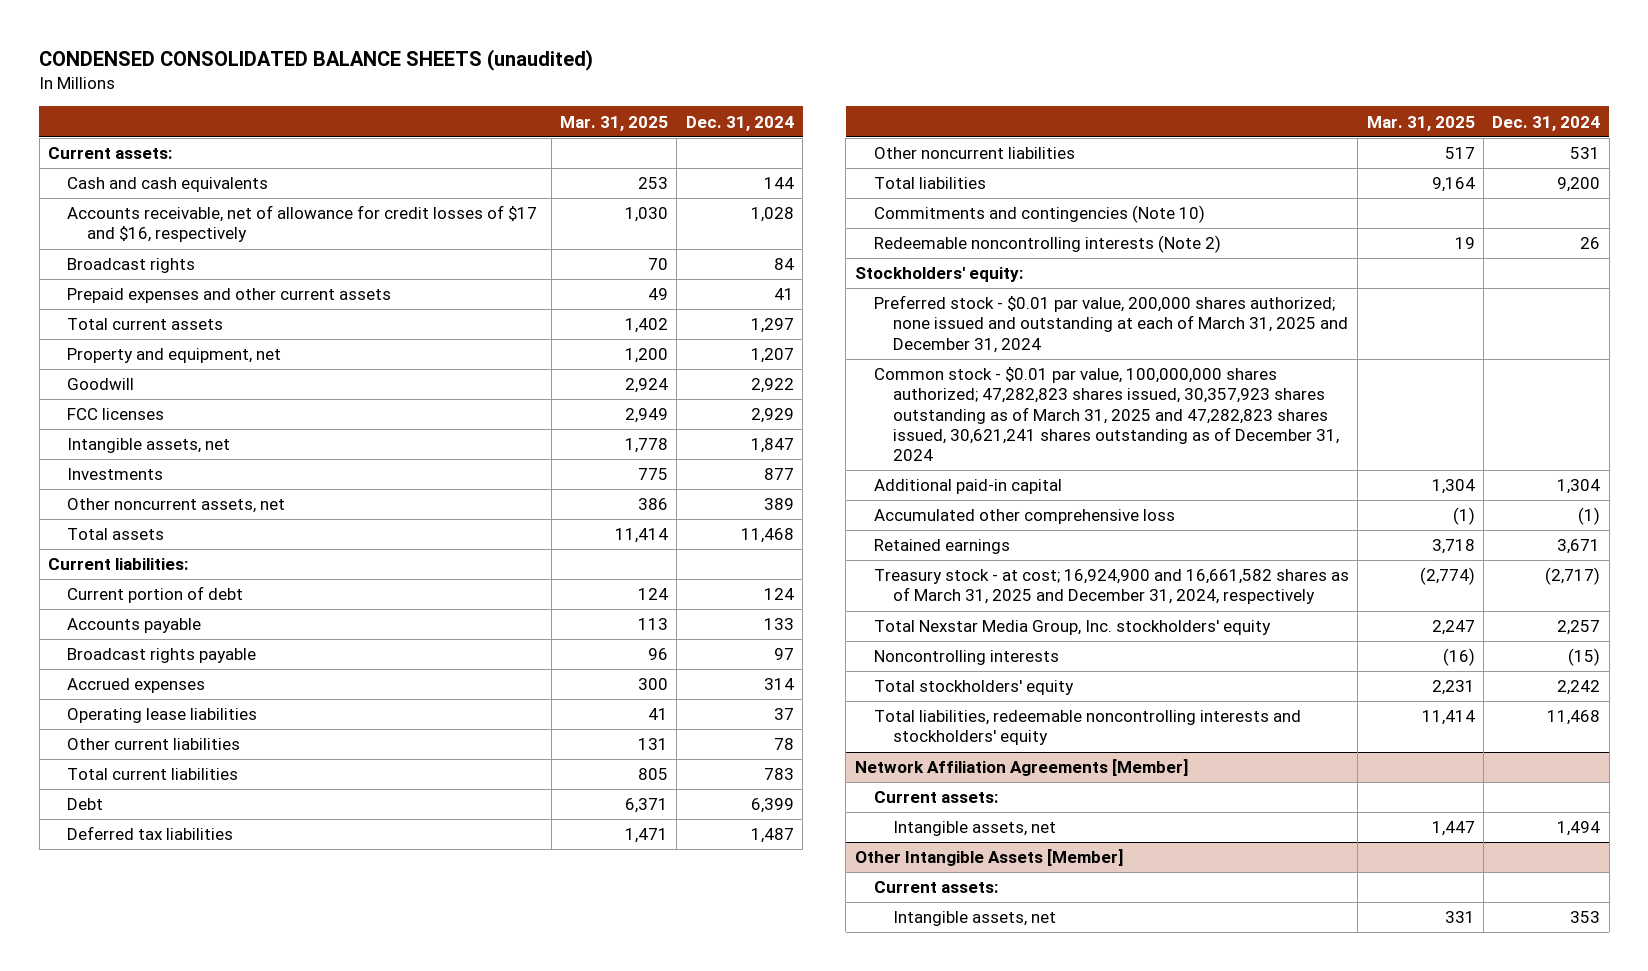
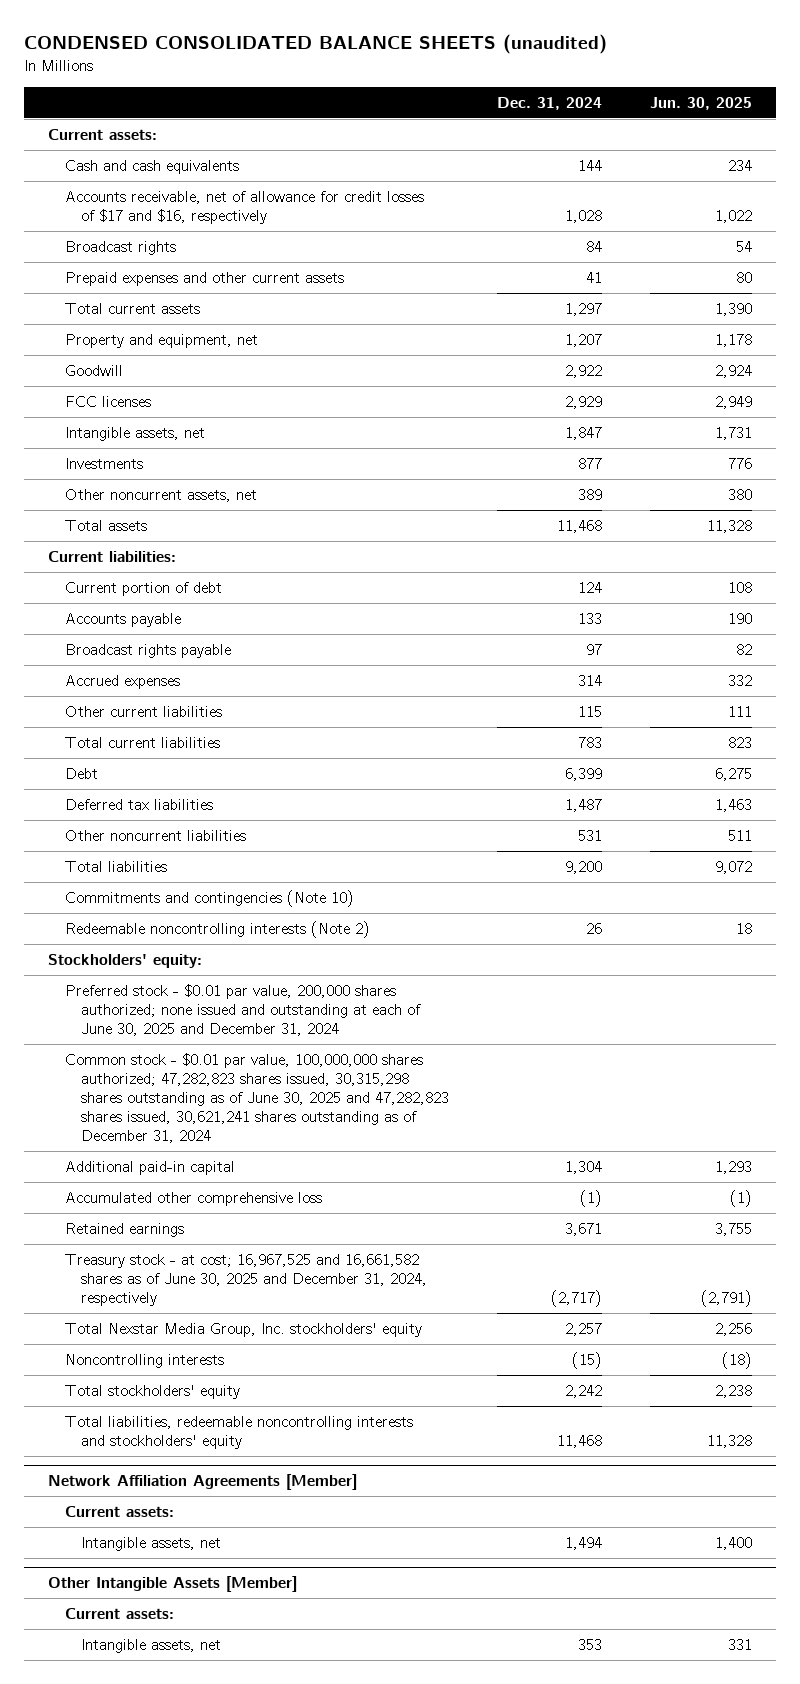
- | Mar. 31, 2025 | Dec. 31, 2024
+ | Dec. 31, 2024 | Jun. 30, 2025
- Operating lease liabilities | 41 | 37
- Other current liabilities | 131 | 78
+ Other current liabilities | 115 | 111
- Preferred stock - $0.01 par value, 200,000 shares authorized; none issued and outstanding at each of March 31, 2025 and December 31, 2024
- Common stock - $0.01 par value, 100,000,000 shares authorized; 47,282,823 shares issued, 30,357,923 shares outstanding as of March 31, 2025 and 47,282,823 shares issued, 30,621,241 shares outstanding as of December 31, 2024
+ Preferred stock - $0.01 par value, 200,000 shares authorized; none issued and outstanding at each of June 30, 2025 and December 31, 2024
+ Common stock - $0.01 par value, 100,000,000 shares authorized; 47,282,823 shares issued, 30,315,298 shares outstanding as of June 30, 2025 and 47,282,823 shares issued, 30,621,241 shares outstanding as of December 31, 2024
- Treasury stock - at cost; 16,924,900 and 16,661,582 shares as of March 31, 2025 and December 31, 2024, respectively | (2,774) | (2,717)
+ Treasury stock - at cost; 16,967,525 and 16,661,582 shares as of June 30, 2025 and December 31, 2024, respectively | (2,717) | (2,791)

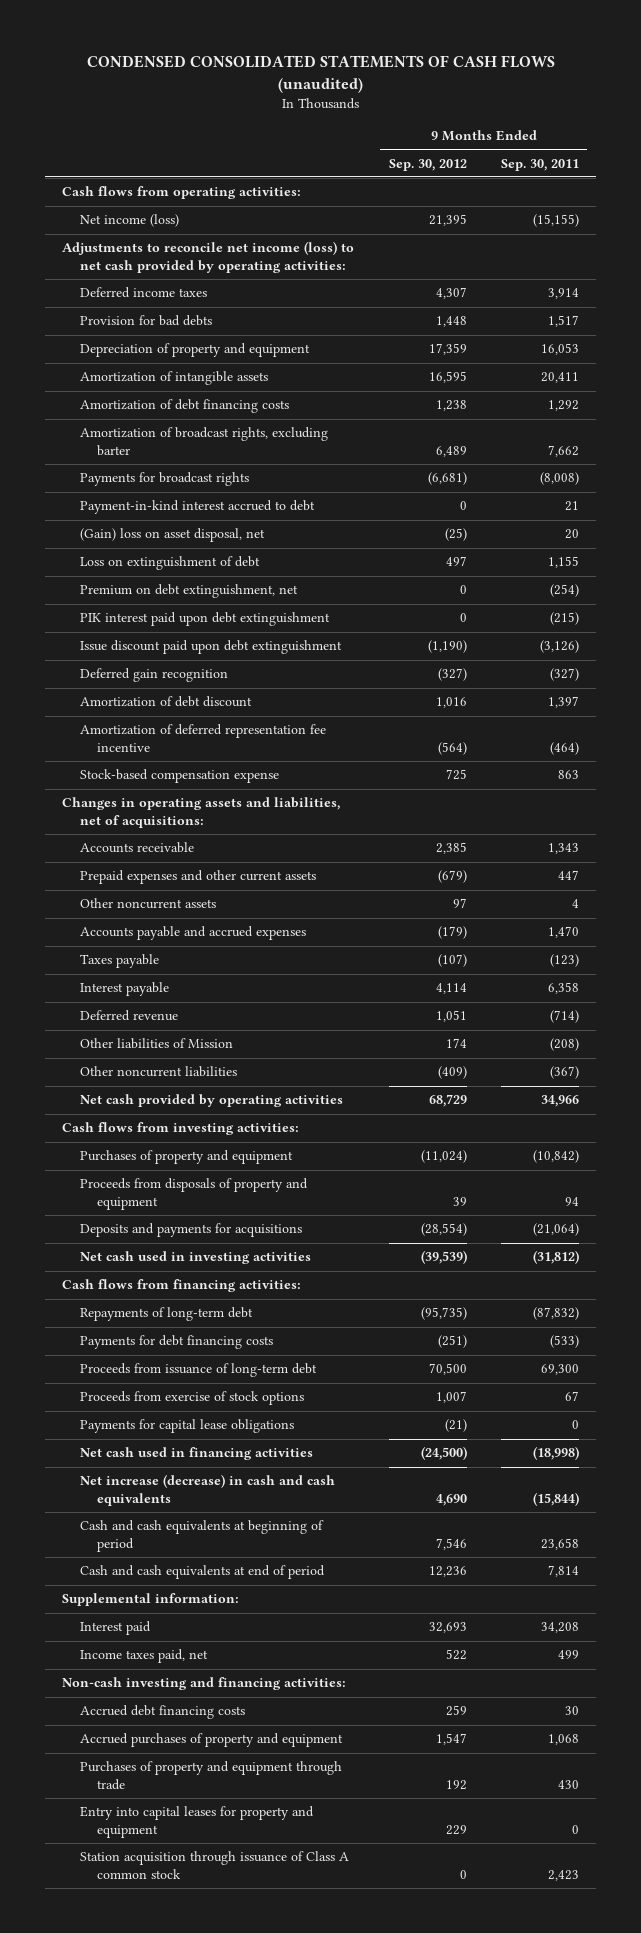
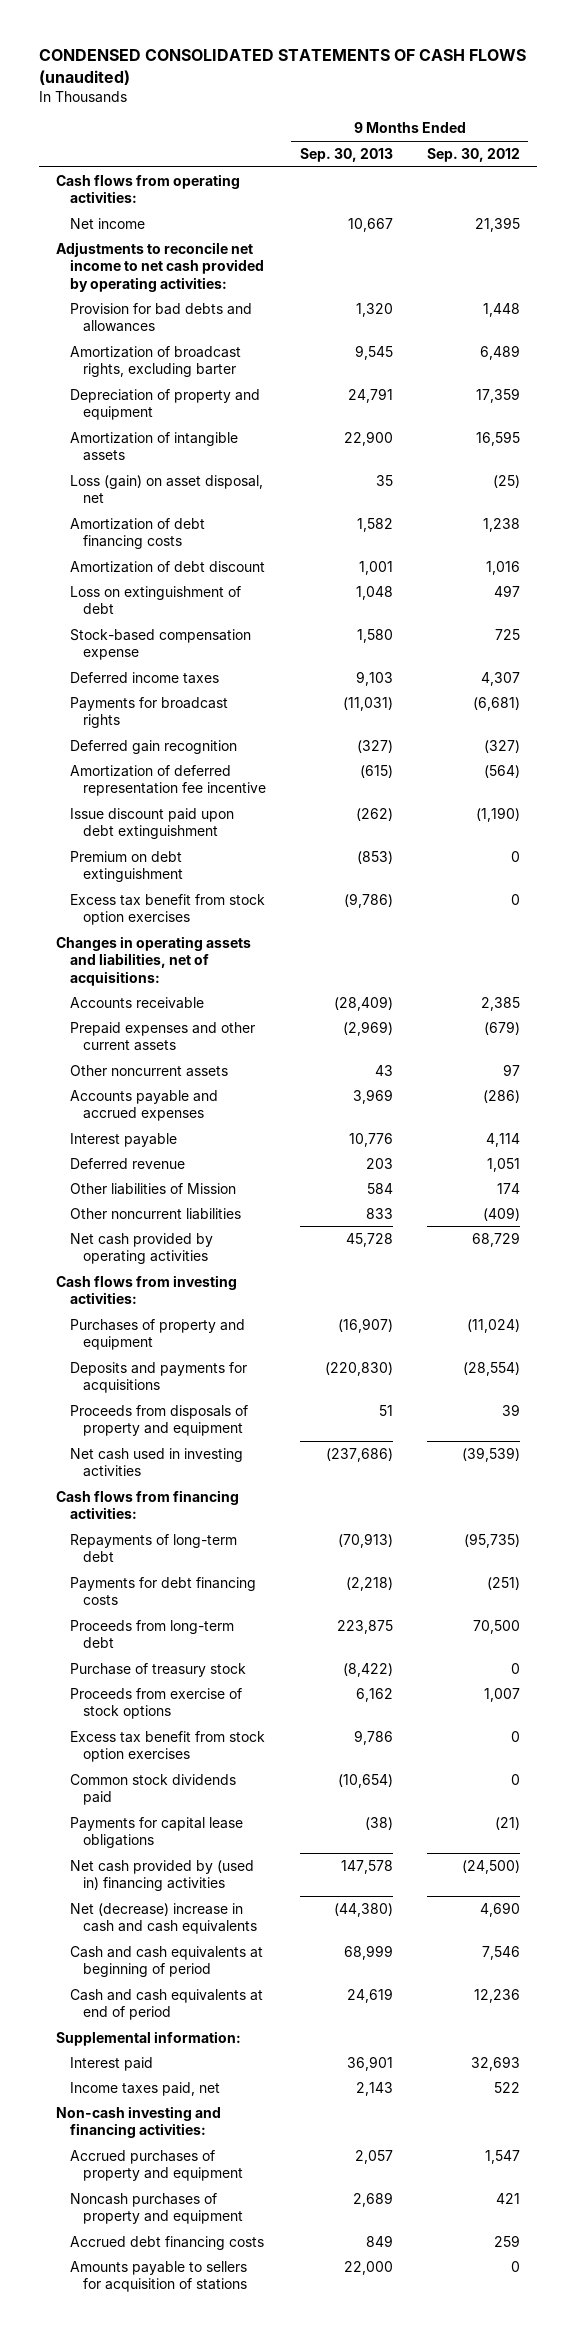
- | 9 Months Ended Sep. 30, 2012 | 9 Months Ended Sep. 30, 2011
+ | 9 Months Ended Sep. 30, 2013 | 9 Months Ended Sep. 30, 2012
- Net income (loss) | 21,395 | (15,155)
- Adjustments to reconcile net income (loss) to net cash provided by operating activities:
- Provision for bad debts | 1,448 | 1,517
+ Net income | 10,667 | 21,395
+ Adjustments to reconcile net income to net cash provided by operating activities:
+ Provision for bad debts and allowances | 1,320 | 1,448
moved up: Amortization of broadcast rights, excluding barter | 9,545 | 6,489
+ Loss (gain) on asset disposal, net | 35 | (25)
- Payment-in-kind interest accrued to debt | 0 | 21
- (Gain) loss on asset disposal, net | (25) | 20
moved up: Amortization of debt discount | 1,001 | 1,016
- Premium on debt extinguishment, net | 0 | (254)
- PIK interest paid upon debt extinguishment | 0 | (215)
moved up: Stock-based compensation expense | 1,580 | 725
moved down: Deferred income taxes | 9,103 | 4,307
moved down: Payments for broadcast rights | (11,031) | (6,681)
moved down: Issue discount paid upon debt extinguishment | (262) | (1,190)
+ Premium on debt extinguishment | (853) | 0
+ Excess tax benefit from stock option exercises | (9,786) | 0
- Accounts payable and accrued expenses | (179) | 1,470
- Taxes payable | (107) | (123)
+ Accounts payable and accrued expenses | 3,969 | (286)
moved down: Proceeds from disposals of property and equipment | 51 | 39
- Proceeds from issuance of long-term debt | 70,500 | 69,300
+ Proceeds from long-term debt | 223,875 | 70,500
+ Purchase of treasury stock | (8,422) | 0
+ Excess tax benefit from stock option exercises | 9,786 | 0
+ Common stock dividends paid | (10,654) | 0
- Net cash used in financing activities | (24,500) | (18,998)
- Net increase (decrease) in cash and cash equivalents | 4,690 | (15,844)
+ Net cash provided by (used in) financing activities | 147,578 | (24,500)
+ Net (decrease) increase in cash and cash equivalents | (44,380) | 4,690
- Purchases of property and equipment through trade | 192 | 430
- Entry into capital leases for property and equipment | 229 | 0
- Station acquisition through issuance of Class A common stock | 0 | 2,423
+ Noncash purchases of property and equipment | 2,689 | 421
moved down: Accrued debt financing costs | 849 | 259
+ Amounts payable to sellers for acquisition of stations | 22,000 | 0

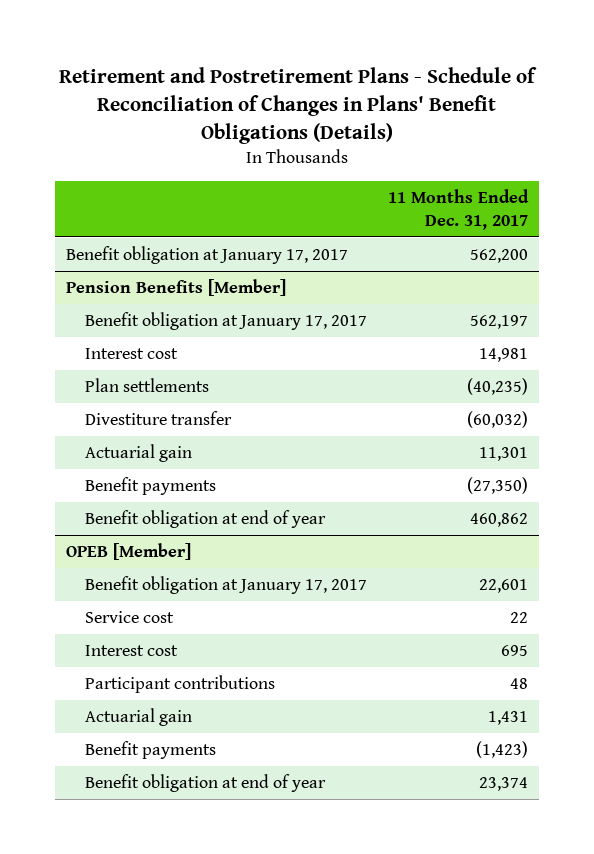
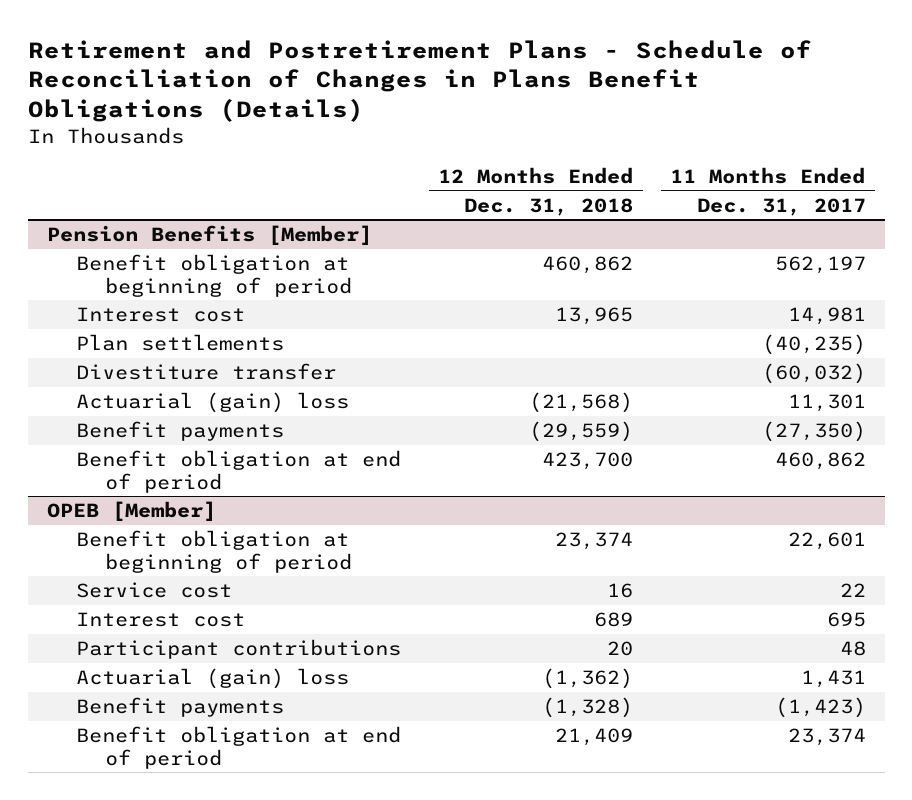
- Retirement and Postretirement Plans - Schedule of Reconciliation of Changes in Plans' Benefit Obligations (Details)
+ Retirement and Postretirement Plans - Schedule of Reconciliation of Changes in Plans Benefit Obligations (Details)
- | 11 Months Ended Dec. 31, 2017
+ | 12 Months Ended Dec. 31, 2018 | 11 Months Ended Dec. 31, 2017
- Benefit obligation at January 17, 2017 | 562,200
@ Pension Benefits [Member]
- Benefit obligation at January 17, 2017 | 562,197
+ Benefit obligation at beginning of period | 460,862 | 562,197
- Actuarial gain | 11,301
+ Actuarial (gain) loss | (21,568) | 11,301
- Benefit obligation at end of year | 460,862
+ Benefit obligation at end of period | 423,700 | 460,862
@ OPEB [Member]
- Benefit obligation at January 17, 2017 | 22,601
+ Benefit obligation at beginning of period | 23,374 | 22,601
- Actuarial gain | 1,431
+ Actuarial (gain) loss | (1,362) | 1,431
- Benefit obligation at end of year | 23,374
+ Benefit obligation at end of period | 21,409 | 23,374

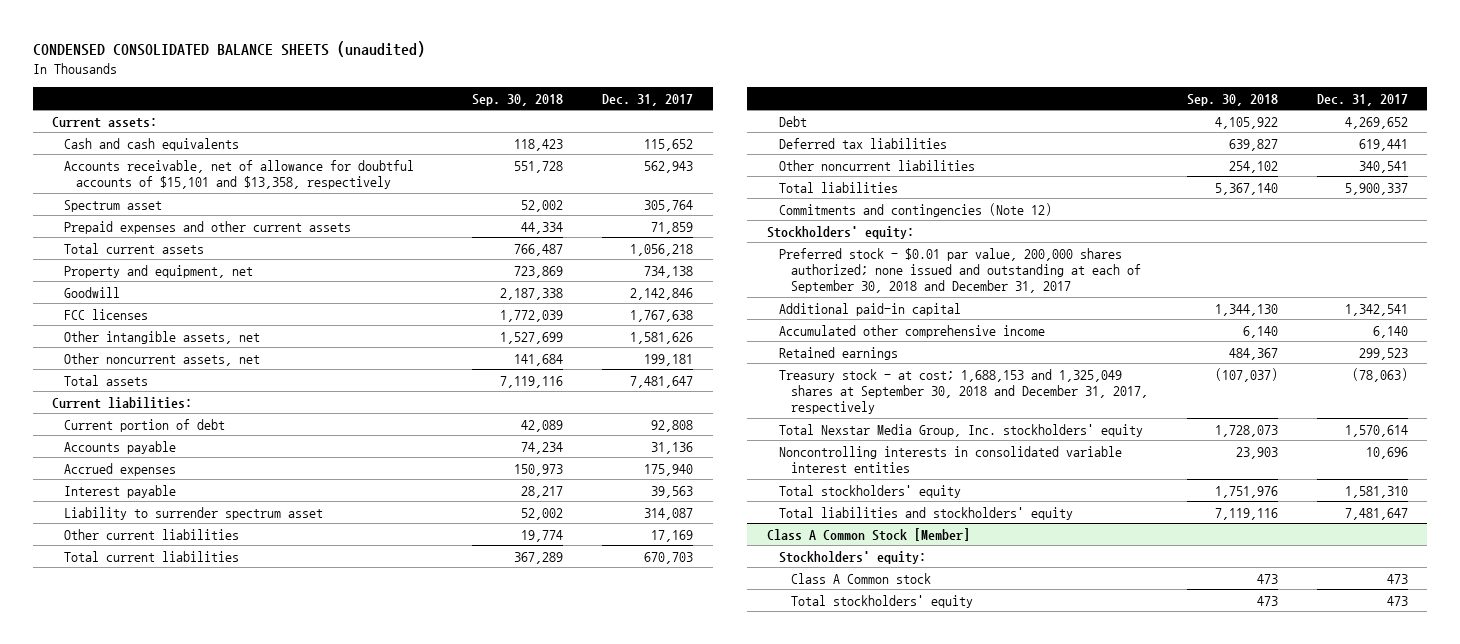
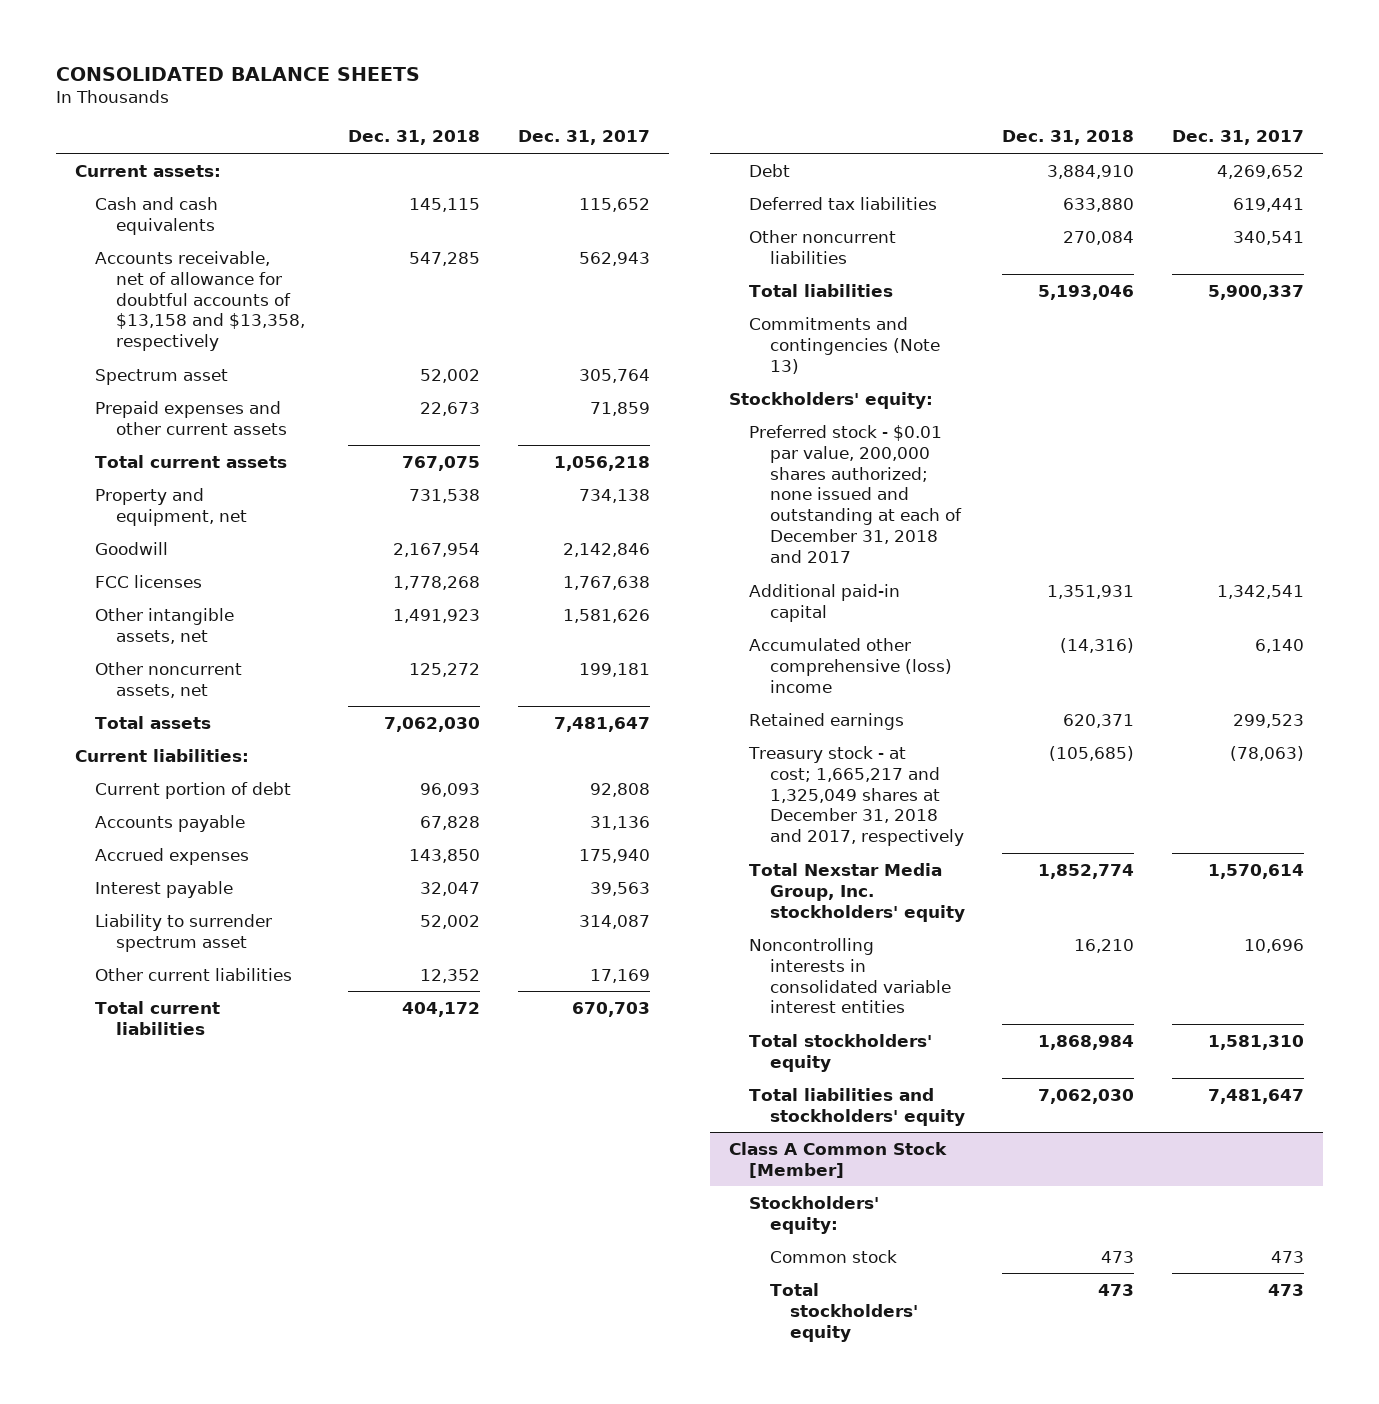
- CONDENSED CONSOLIDATED BALANCE SHEETS (unaudited)
+ CONSOLIDATED BALANCE SHEETS
- | Sep. 30, 2018 | Dec. 31, 2017
+ | Dec. 31, 2018 | Dec. 31, 2017
- Accounts receivable, net of allowance for doubtful accounts of $15,101 and $13,358, respectively | 551,728 | 562,943
+ Accounts receivable, net of allowance for doubtful accounts of $13,158 and $13,358, respectively | 547,285 | 562,943
- Commitments and contingencies (Note 12)
+ Commitments and contingencies (Note 13)
- Preferred stock - $0.01 par value, 200,000 shares authorized; none issued and outstanding at each of September 30, 2018 and December 31, 2017
+ Preferred stock - $0.01 par value, 200,000 shares authorized; none issued and outstanding at each of December 31, 2018 and 2017
- Accumulated other comprehensive income | 6,140 | 6,140
+ Accumulated other comprehensive (loss) income | (14,316) | 6,140
- Treasury stock - at cost; 1,688,153 and 1,325,049 shares at September 30, 2018 and December 31, 2017, respectively | (107,037) | (78,063)
+ Treasury stock - at cost; 1,665,217 and 1,325,049 shares at December 31, 2018 and 2017, respectively | (105,685) | (78,063)
@ Class A Common Stock [Member]
- Class A Common stock | 473 | 473
+ Common stock | 473 | 473

